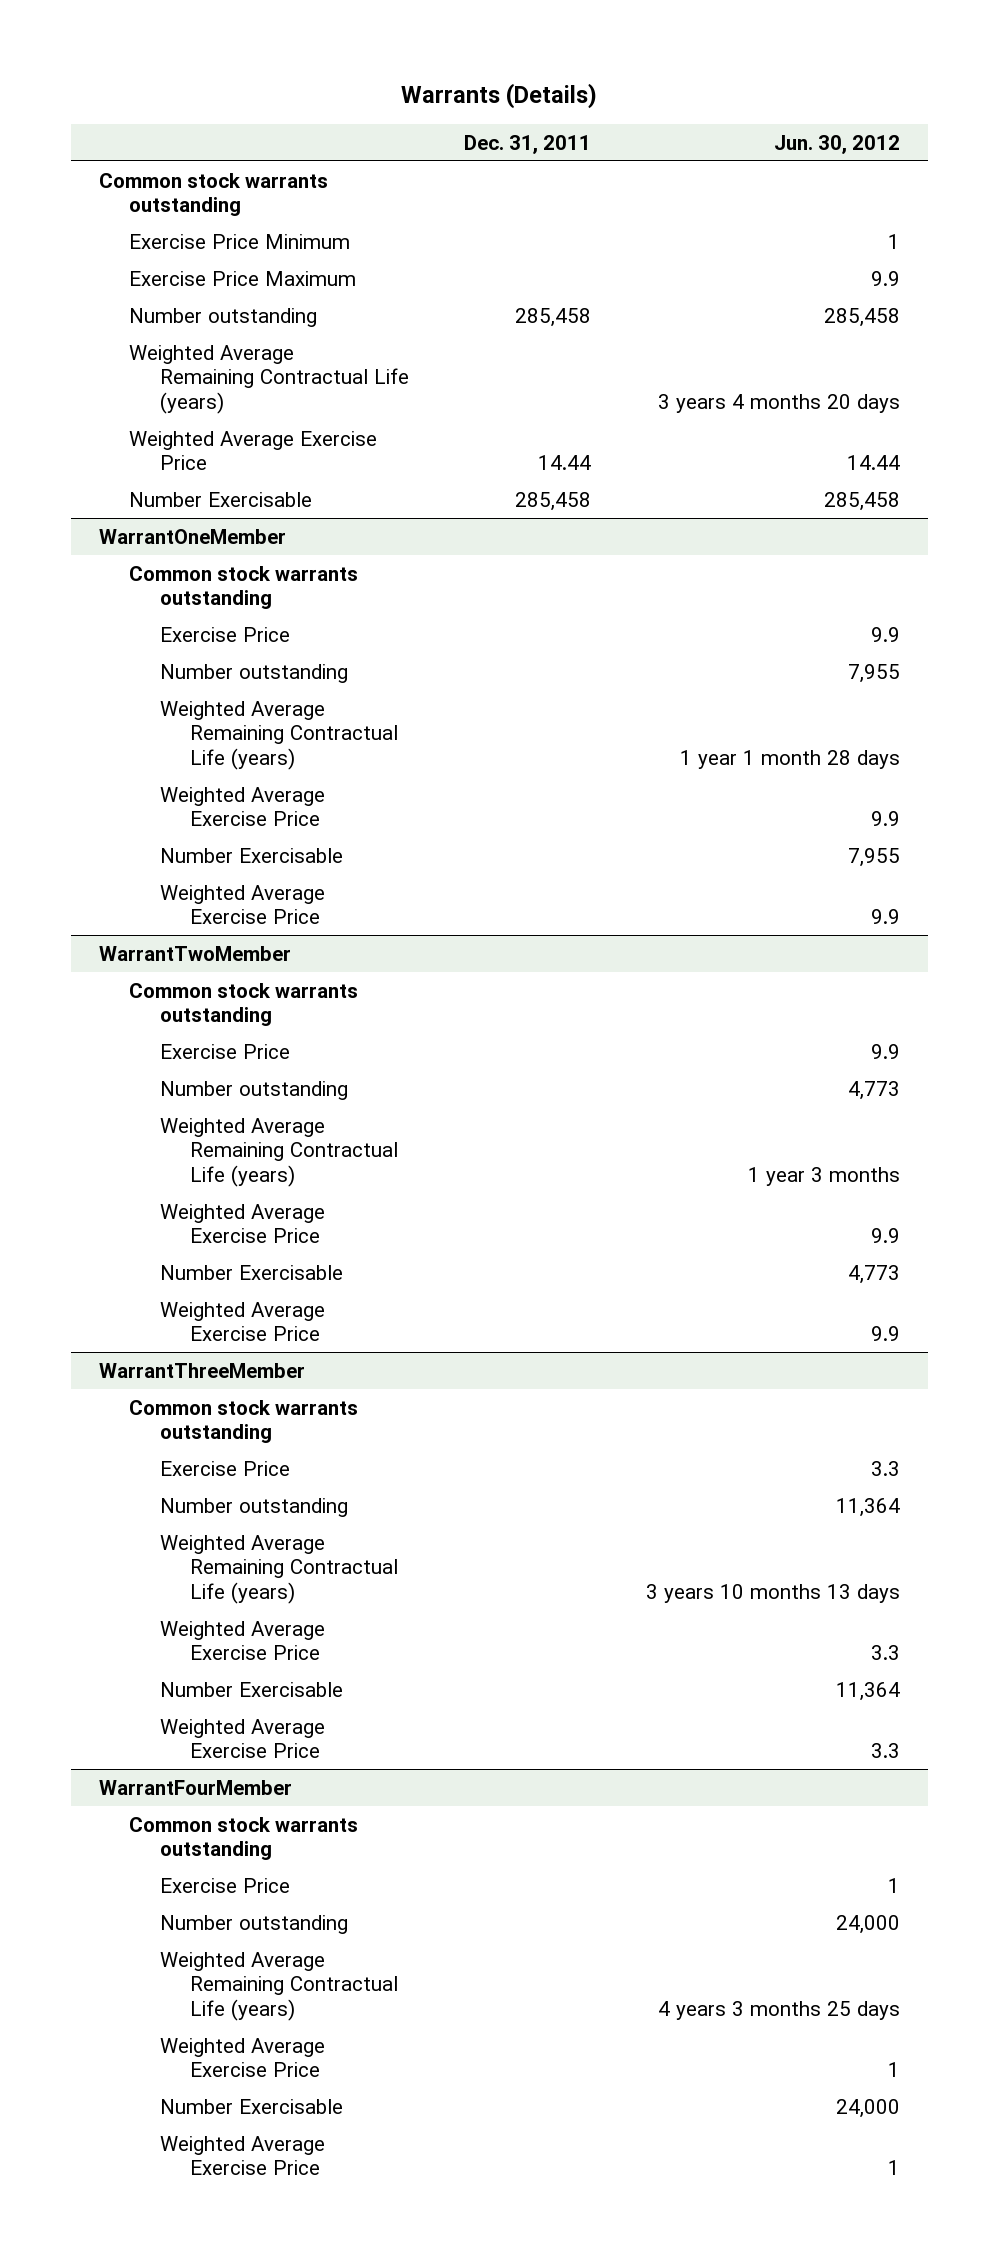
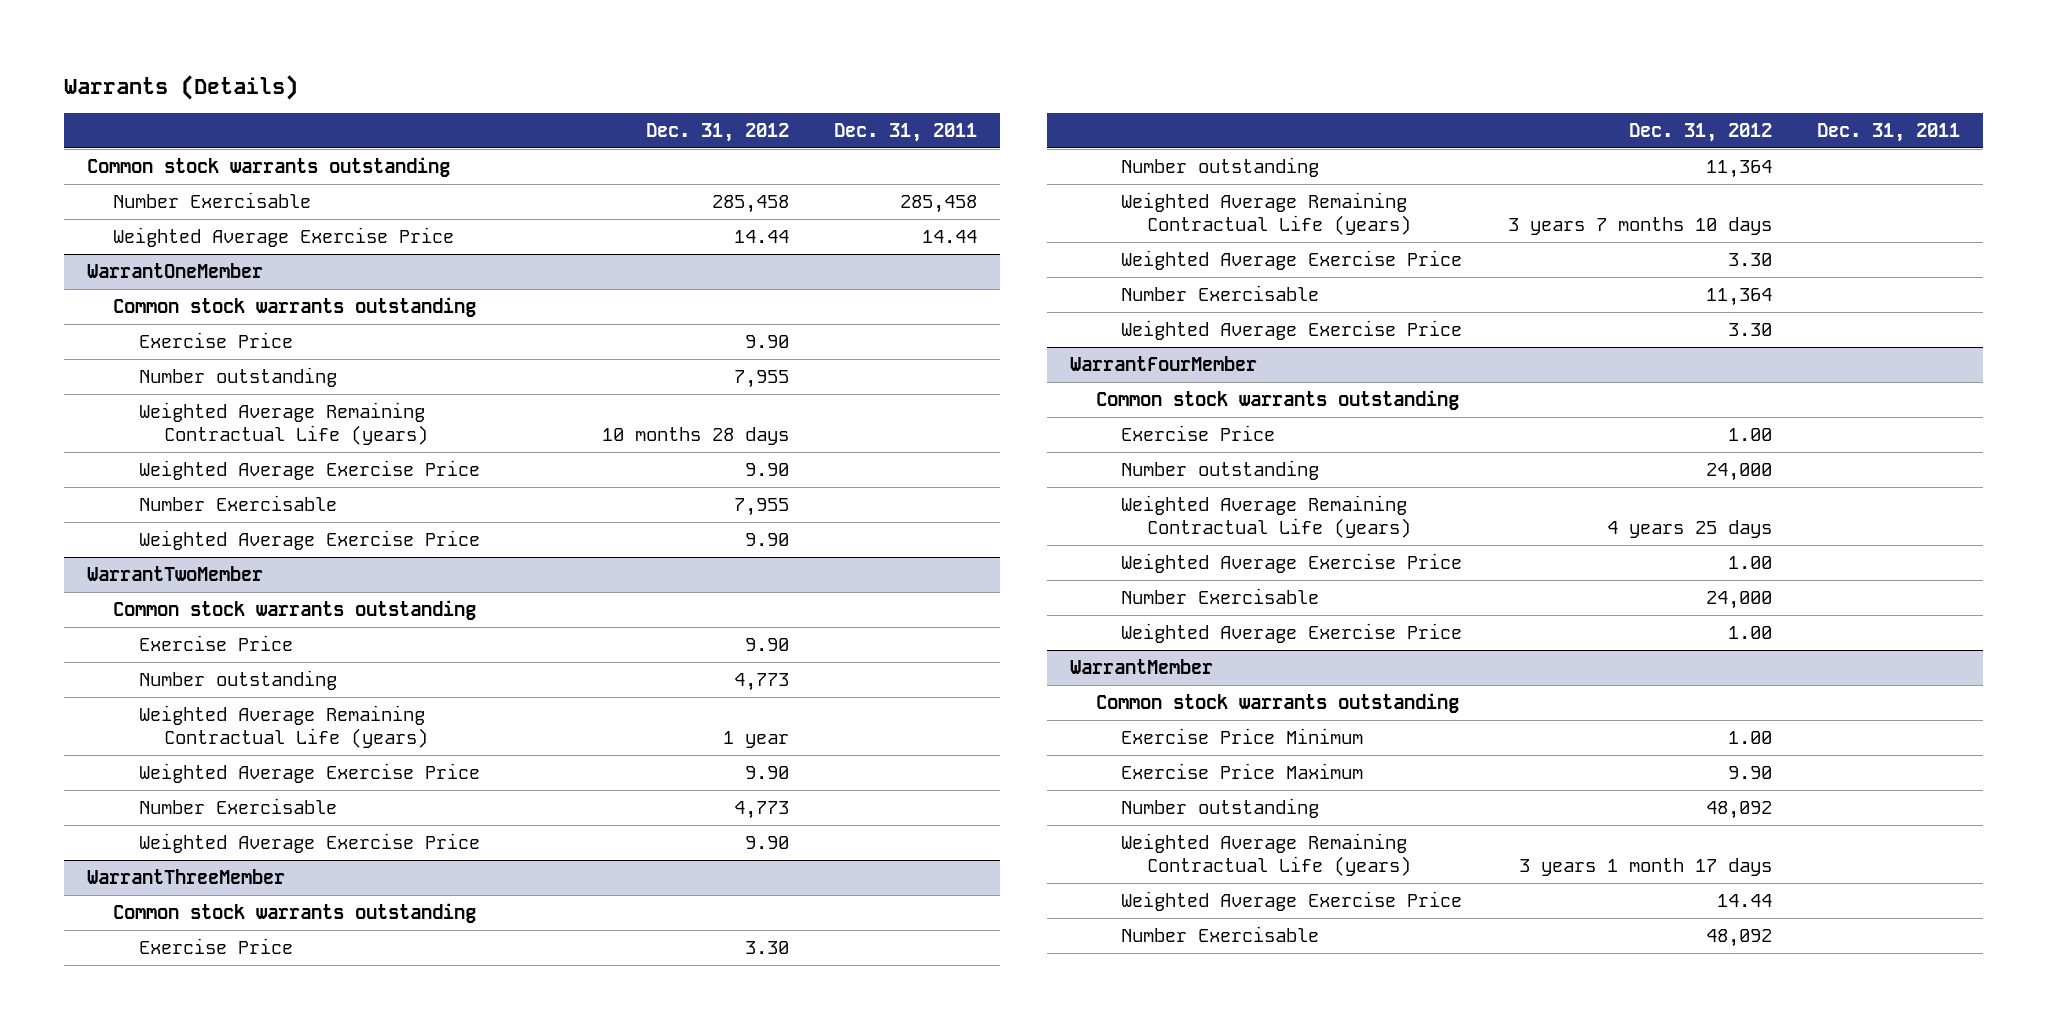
- | Dec. 31, 2011 | Jun. 30, 2012
+ | Dec. 31, 2012 | Dec. 31, 2011
- Exercise Price Minimum | | 1
- Exercise Price Maximum | | 9.9
- Number outstanding | 285,458 | 285,458
- Weighted Average Remaining Contractual Life (years) | | 3 years 4 months 20 days
moved down: Weighted Average Exercise Price | 14.44 | 14.44
+ WarrantMember
+ Common stock warrants outstanding
+ Exercise Price Minimum | 1.00 |
+ Exercise Price Maximum | 9.90 |
+ Number outstanding | 48,092 |
+ Weighted Average Remaining Contractual Life (years) | 3 years 1 month 17 days |
+ Weighted Average Exercise Price | 14.44 |
+ Number Exercisable | 48,092 |

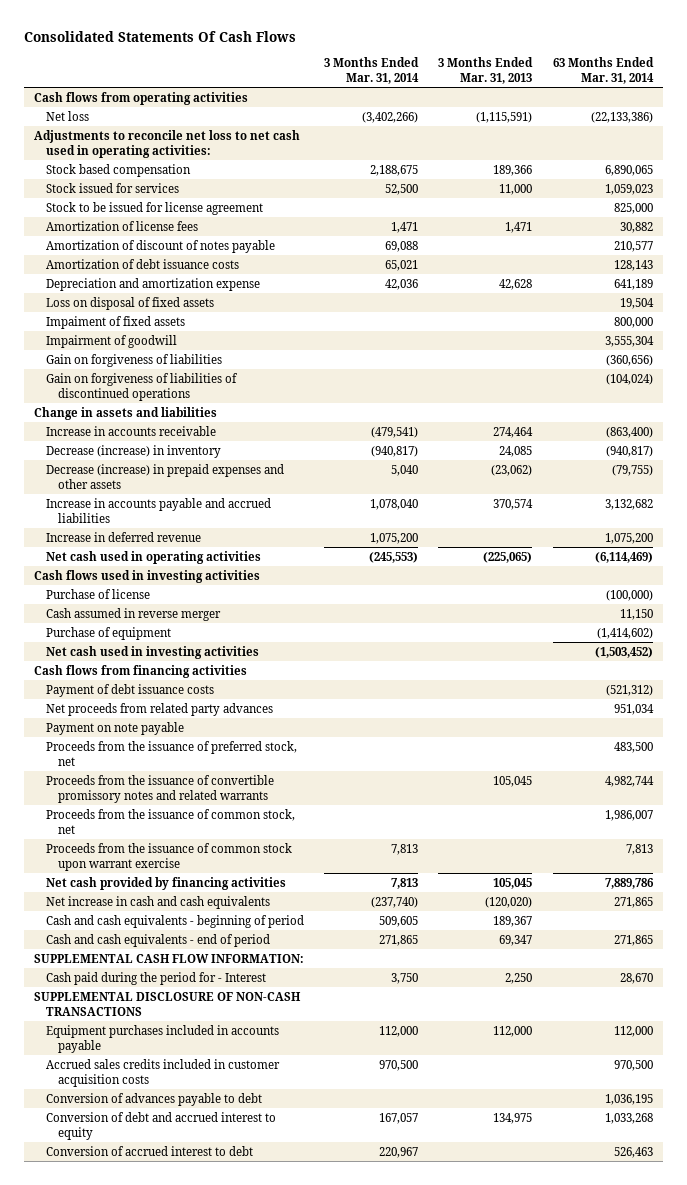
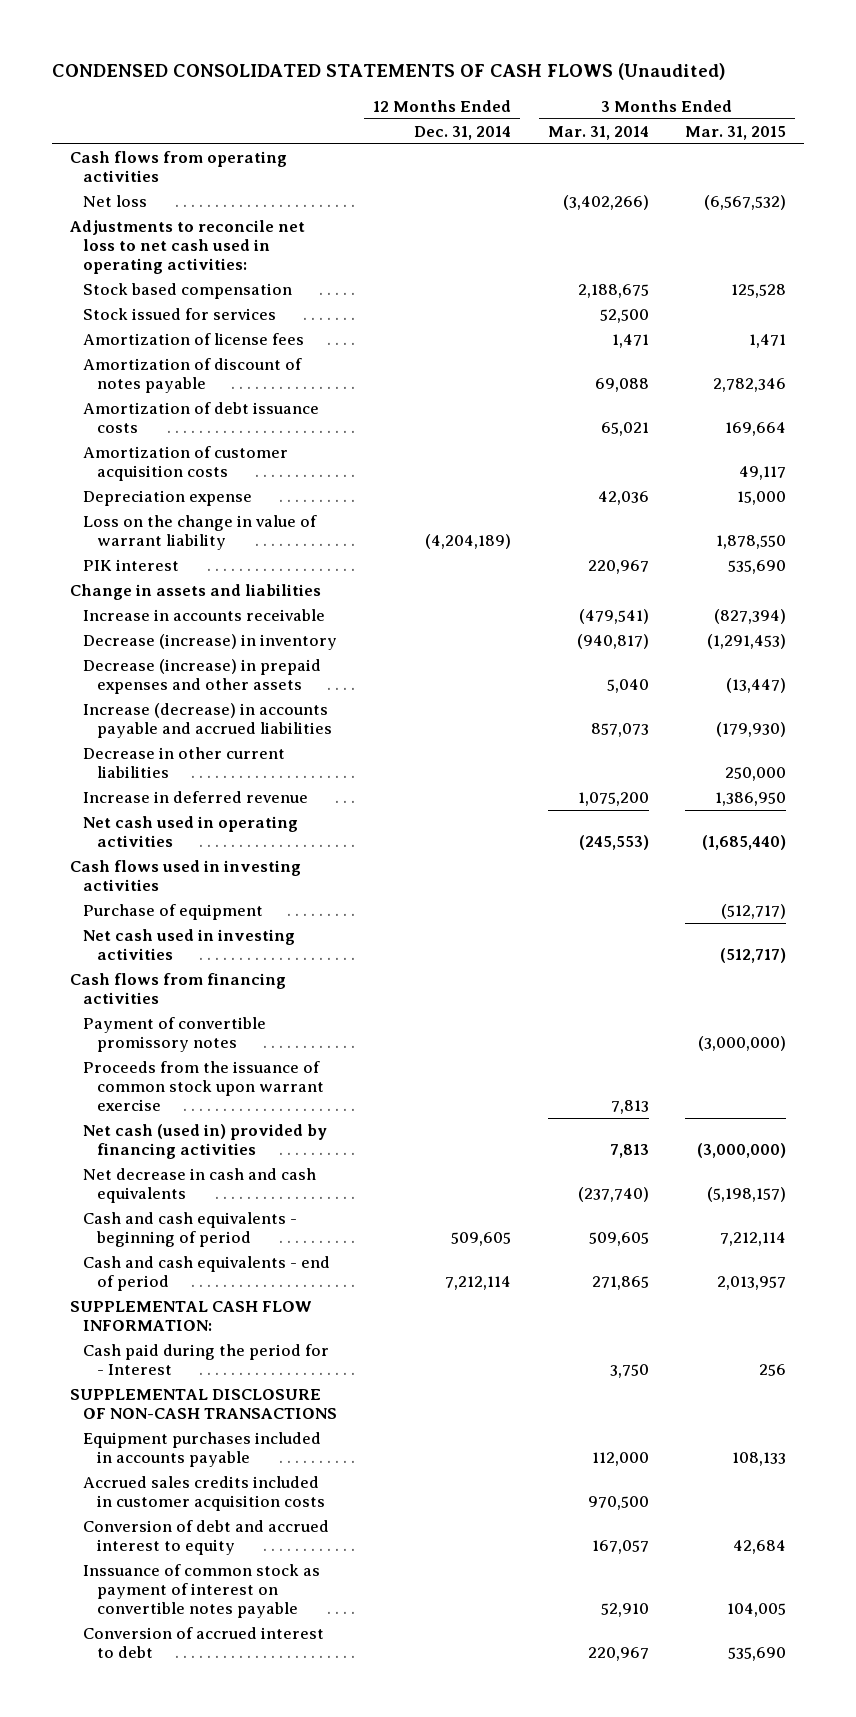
- Consolidated Statements Of Cash Flows
+ CONDENSED CONSOLIDATED STATEMENTS OF CASH FLOWS (Unaudited)
- | 3 Months Ended Mar. 31, 2014 | 3 Months Ended Mar. 31, 2013 | 63 Months Ended Mar. 31, 2014
+ | 12 Months Ended Dec. 31, 2014 | 3 Months Ended Mar. 31, 2014 | 3 Months Ended Mar. 31, 2015
- Stock to be issued for license agreement | | | 825,000
- Depreciation and amortization expense | 42,036 | 42,628 | 641,189
- Loss on disposal of fixed assets | | | 19,504
- Impaiment of fixed assets | | | 800,000
- Impairment of goodwill | | | 3,555,304
- Gain on forgiveness of liabilities | | | (360,656)
- Gain on forgiveness of liabilities of discontinued operations | | | (104,024)
+ Amortization of customer acquisition costs | | | 49,117
+ Depreciation expense | | 42,036 | 15,000
+ Loss on the change in value of warrant liability | (4,204,189) | | 1,878,550
+ PIK interest | | 220,967 | 535,690
- Increase in accounts payable and accrued liabilities | 1,078,040 | 370,574 | 3,132,682
+ Increase (decrease) in accounts payable and accrued liabilities | | 857,073 | (179,930)
+ Decrease in other current liabilities | | | 250,000
- Purchase of license | | | (100,000)
- Cash assumed in reverse merger | | | 11,150
- Payment of debt issuance costs | | | (521,312)
- Net proceeds from related party advances | | | 951,034
- Payment on note payable
- Proceeds from the issuance of preferred stock, net | | | 483,500
- Proceeds from the issuance of convertible promissory notes and related warrants | | 105,045 | 4,982,744
- Proceeds from the issuance of common stock, net | | | 1,986,007
+ Payment of convertible promissory notes | | | (3,000,000)
- Net cash provided by financing activities | 7,813 | 105,045 | 7,889,786
- Net increase in cash and cash equivalents | (237,740) | (120,020) | 271,865
+ Net cash (used in) provided by financing activities | | 7,813 | (3,000,000)
+ Net decrease in cash and cash equivalents | | (237,740) | (5,198,157)
- Conversion of advances payable to debt | | | 1,036,195
+ Inssuance of common stock as payment of interest on convertible notes payable | | 52,910 | 104,005

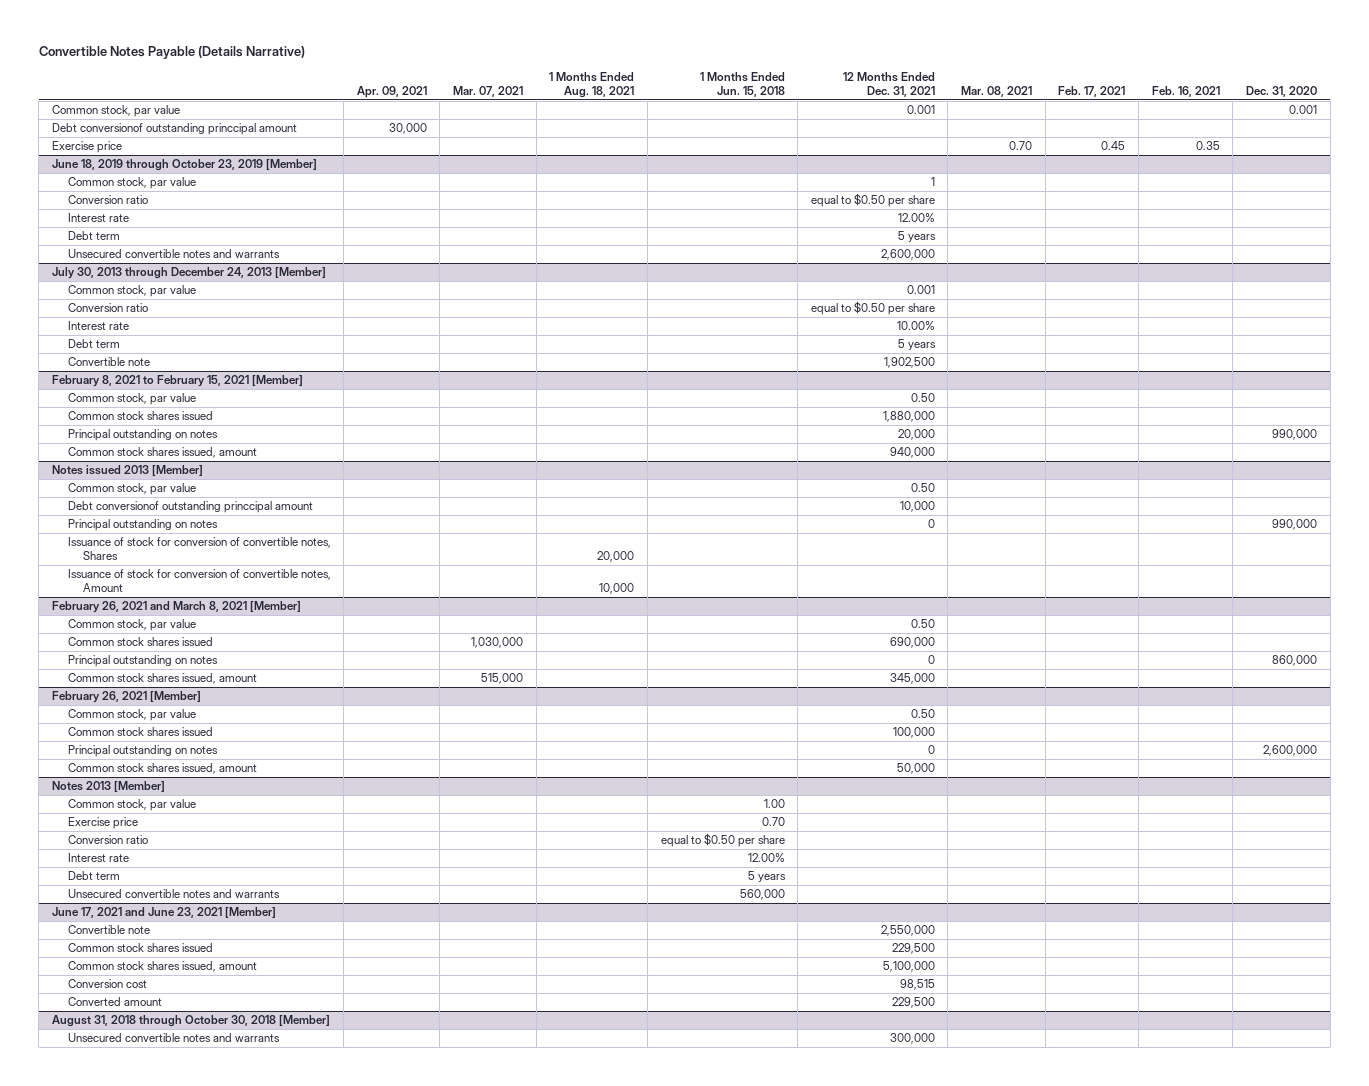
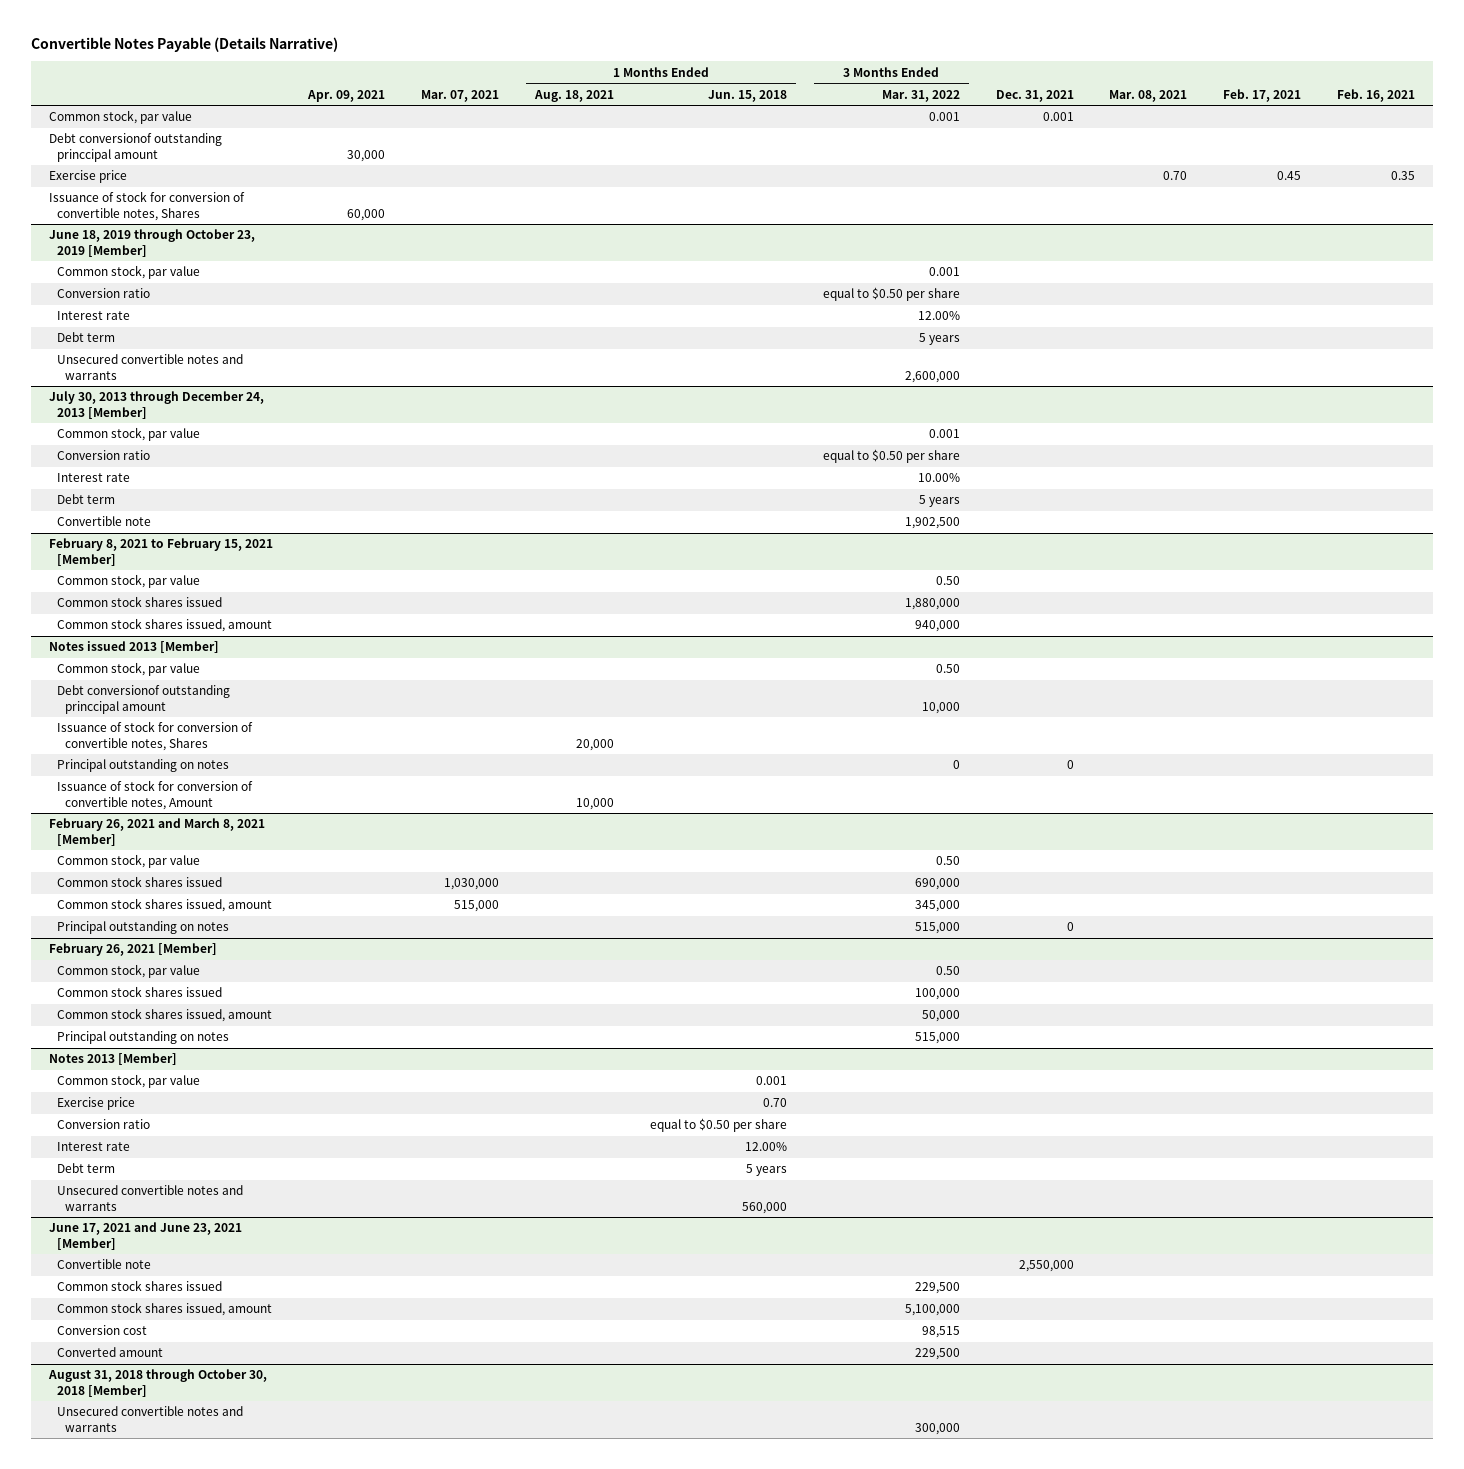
- | Apr. 09, 2021 | Mar. 07, 2021 | 1 Months Ended Aug. 18, 2021 | 1 Months Ended Jun. 15, 2018 | 12 Months Ended Dec. 31, 2021 | Mar. 08, 2021 | Feb. 17, 2021 | Feb. 16, 2021 | Dec. 31, 2020
+ | Apr. 09, 2021 | Mar. 07, 2021 | 1 Months Ended Aug. 18, 2021 | 1 Months Ended Jun. 15, 2018 | 3 Months Ended Mar. 31, 2022 | Dec. 31, 2021 | Mar. 08, 2021 | Feb. 17, 2021 | Feb. 16, 2021
+ Issuance of stock for conversion of convertible notes, Shares | 60,000 | | | | | | | |
@ February 8, 2021 to February 15, 2021 [Member]
- Principal outstanding on notes | | | | | 20,000 | | | | 990,000
@ Notes issued 2013 [Member]
moved down: Principal outstanding on notes | | | | | 0 | 0 | | |
@ February 26, 2021 and March 8, 2021 [Member]
moved down: Principal outstanding on notes | | | | | 515,000 | 0 | | |
@ February 26, 2021 [Member]
moved down: Principal outstanding on notes | | | | | 515,000 | | | |
@ Notes 2013 [Member]
- Common stock, par value | | | | 1.00 | | | | |
+ Common stock, par value | | | | 0.001 | | | | |

